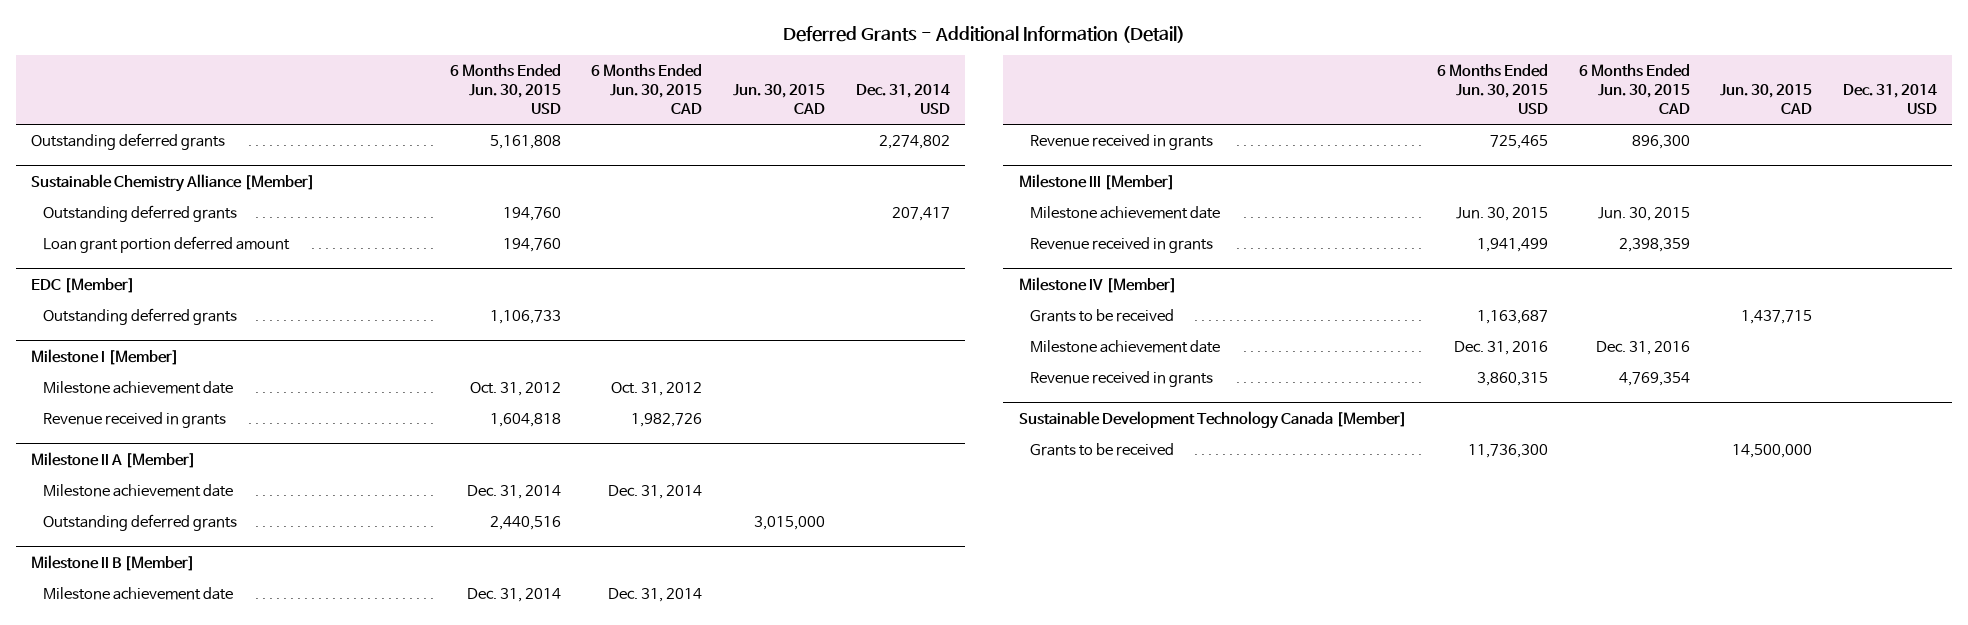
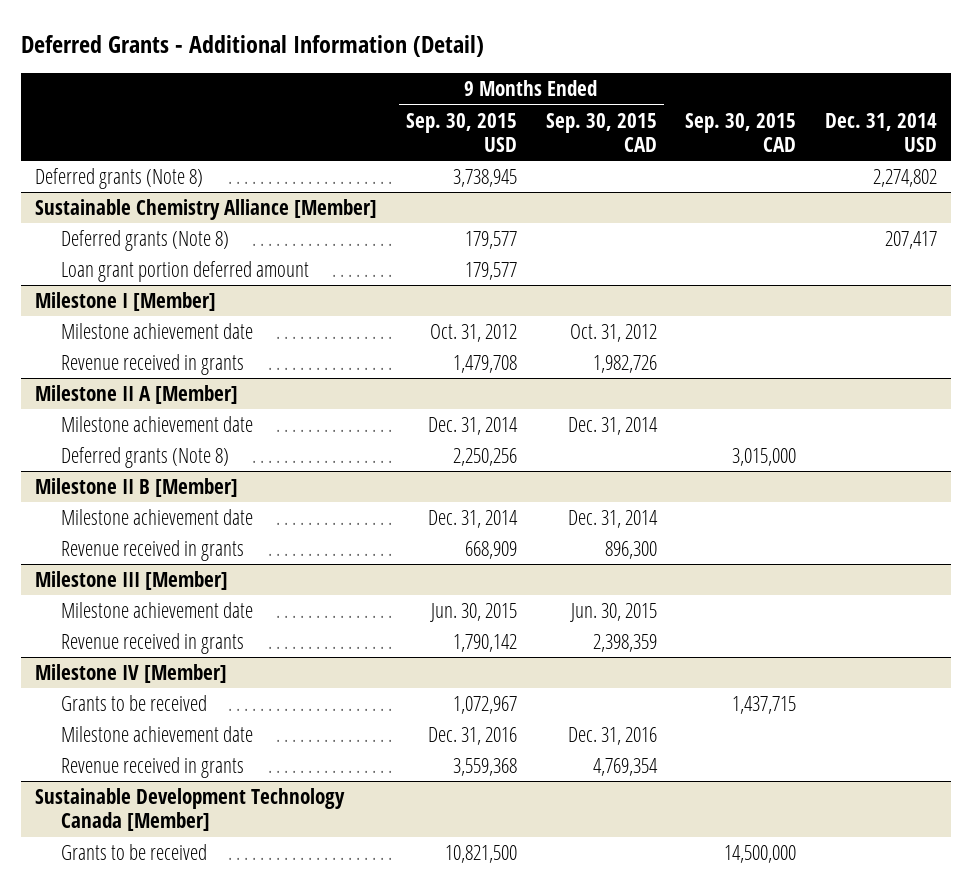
- | 6 Months Ended Jun. 30, 2015 USD | 6 Months Ended Jun. 30, 2015 CAD | Jun. 30, 2015 CAD | Dec. 31, 2014 USD
+ | 9 Months Ended Sep. 30, 2015 USD | 9 Months Ended Sep. 30, 2015 CAD | Sep. 30, 2015 CAD | Dec. 31, 2014 USD
- Outstanding deferred grants | 5,161,808 | | | 2,274,802
+ Deferred grants (Note 8) | 3,738,945 | | | 2,274,802
@ Sustainable Chemistry Alliance [Member]
- Outstanding deferred grants | 194,760 | | | 207,417
+ Deferred grants (Note 8) | 179,577 | | | 207,417
- EDC [Member]
- Outstanding deferred grants | 1,106,733 | | |
@ Milestone II A [Member]
- Outstanding deferred grants | 2,440,516 | | 3,015,000 |
+ Deferred grants (Note 8) | 2,250,256 | | 3,015,000 |

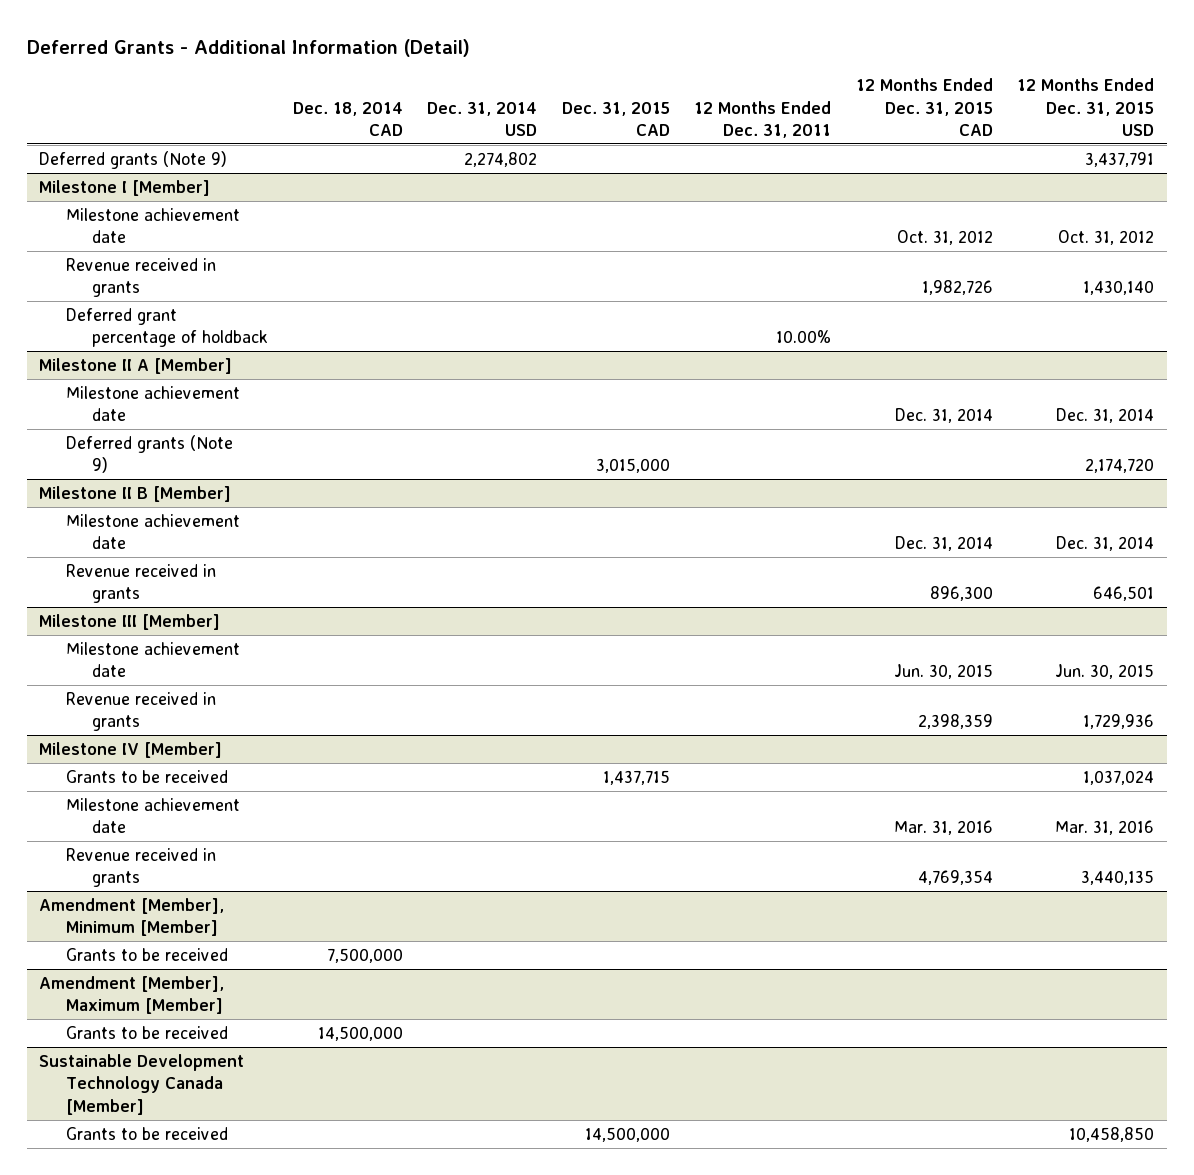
- | 9 Months Ended Sep. 30, 2015 USD | 9 Months Ended Sep. 30, 2015 CAD | Sep. 30, 2015 CAD | Dec. 31, 2014 USD
+ | Dec. 18, 2014 CAD | Dec. 31, 2014 USD | Dec. 31, 2015 CAD | 12 Months Ended Dec. 31, 2011 | 12 Months Ended Dec. 31, 2015 CAD | 12 Months Ended Dec. 31, 2015 USD
- Deferred grants (Note 8) | 3,738,945 | | | 2,274,802
- Sustainable Chemistry Alliance [Member]
- Deferred grants (Note 8) | 179,577 | | | 207,417
- Loan grant portion deferred amount | 179,577 | | |
+ Deferred grants (Note 9) | | 2,274,802 | | | | 3,437,791
@ Milestone I [Member]
+ Deferred grant percentage of holdback | | | | 10.00% | |
@ Milestone II A [Member]
- Deferred grants (Note 8) | 2,250,256 | | 3,015,000 |
+ Deferred grants (Note 9) | | | 3,015,000 | | | 2,174,720
+ Amendment [Member], Minimum [Member]
+ Grants to be received | 7,500,000 | | | | |
+ Amendment [Member], Maximum [Member]
+ Grants to be received | 14,500,000 | | | | |

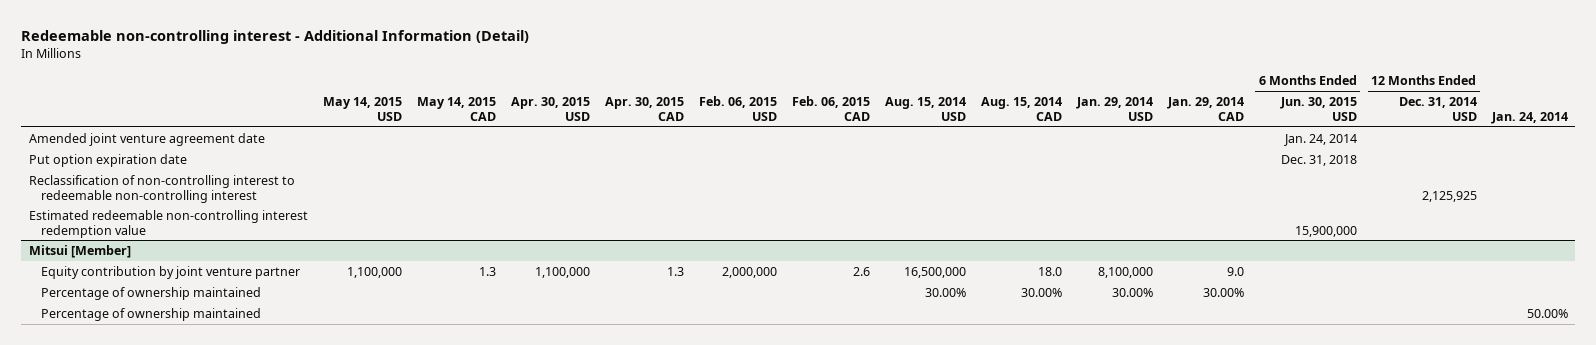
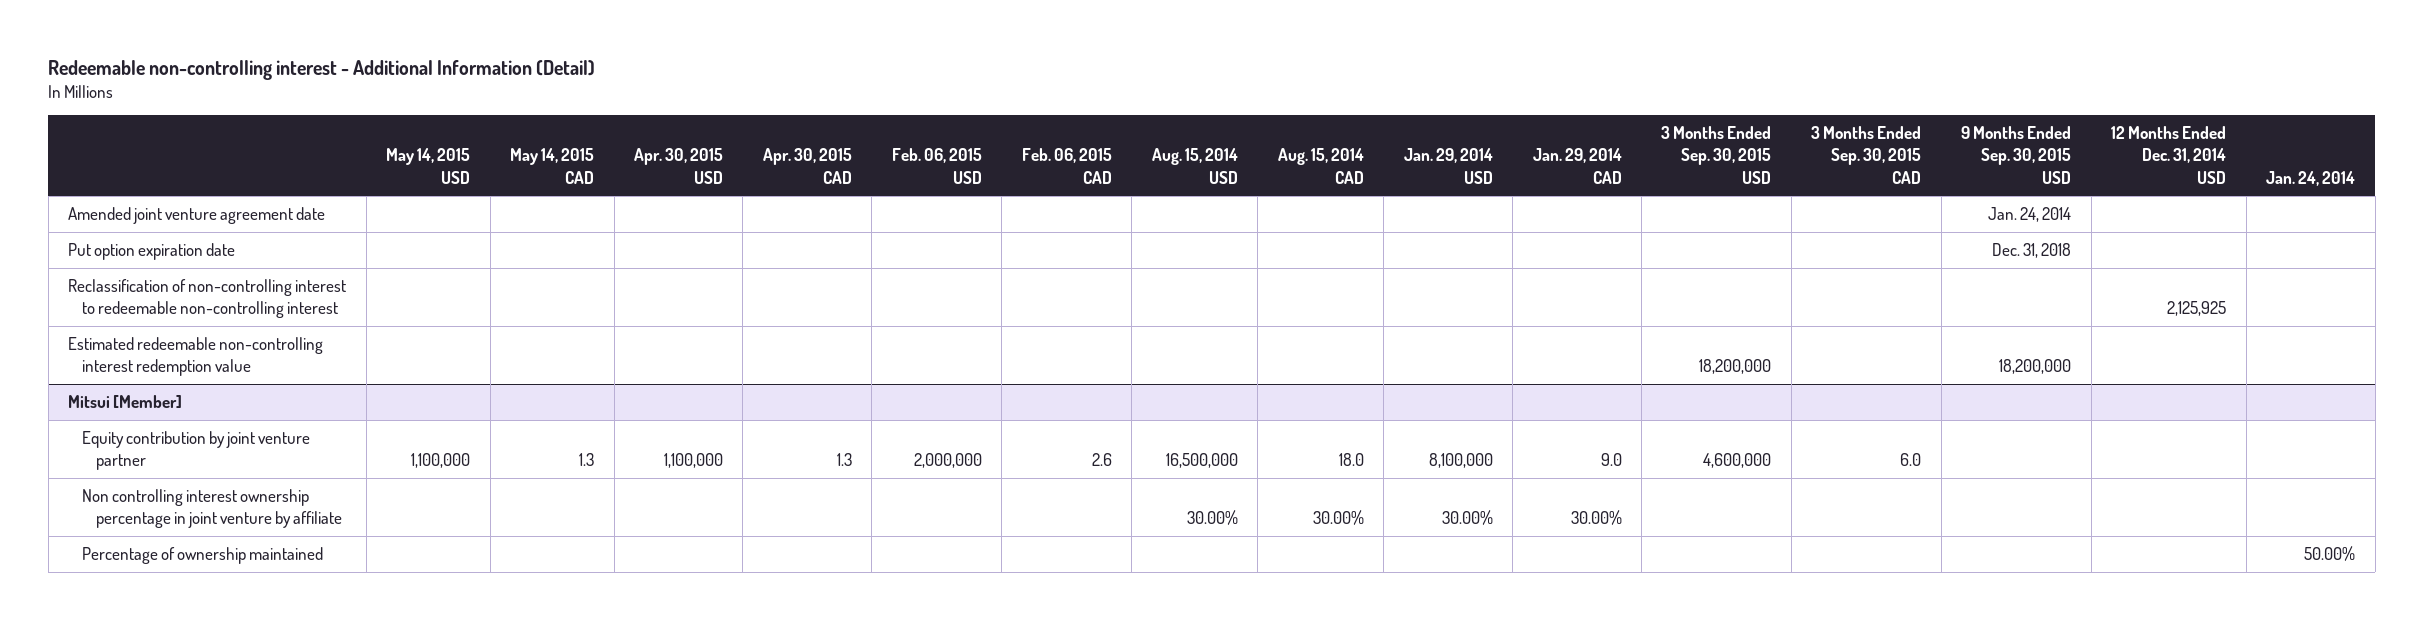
- | May 14, 2015 USD | May 14, 2015 CAD | Apr. 30, 2015 USD | Apr. 30, 2015 CAD | Feb. 06, 2015 USD | Feb. 06, 2015 CAD | Aug. 15, 2014 USD | Aug. 15, 2014 CAD | Jan. 29, 2014 USD | Jan. 29, 2014 CAD | 6 Months Ended Jun. 30, 2015 USD | 12 Months Ended Dec. 31, 2014 USD | Jan. 24, 2014
+ | May 14, 2015 USD | May 14, 2015 CAD | Apr. 30, 2015 USD | Apr. 30, 2015 CAD | Feb. 06, 2015 USD | Feb. 06, 2015 CAD | Aug. 15, 2014 USD | Aug. 15, 2014 CAD | Jan. 29, 2014 USD | Jan. 29, 2014 CAD | 3 Months Ended Sep. 30, 2015 USD | 3 Months Ended Sep. 30, 2015 CAD | 9 Months Ended Sep. 30, 2015 USD | 12 Months Ended Dec. 31, 2014 USD | Jan. 24, 2014
@ Mitsui [Member]
- Percentage of ownership maintained | | | | | | | 30.00% | 30.00% | 30.00% | 30.00% | | |
+ Non controlling interest ownership percentage in joint venture by affiliate | | | | | | | 30.00% | 30.00% | 30.00% | 30.00% | | | | |

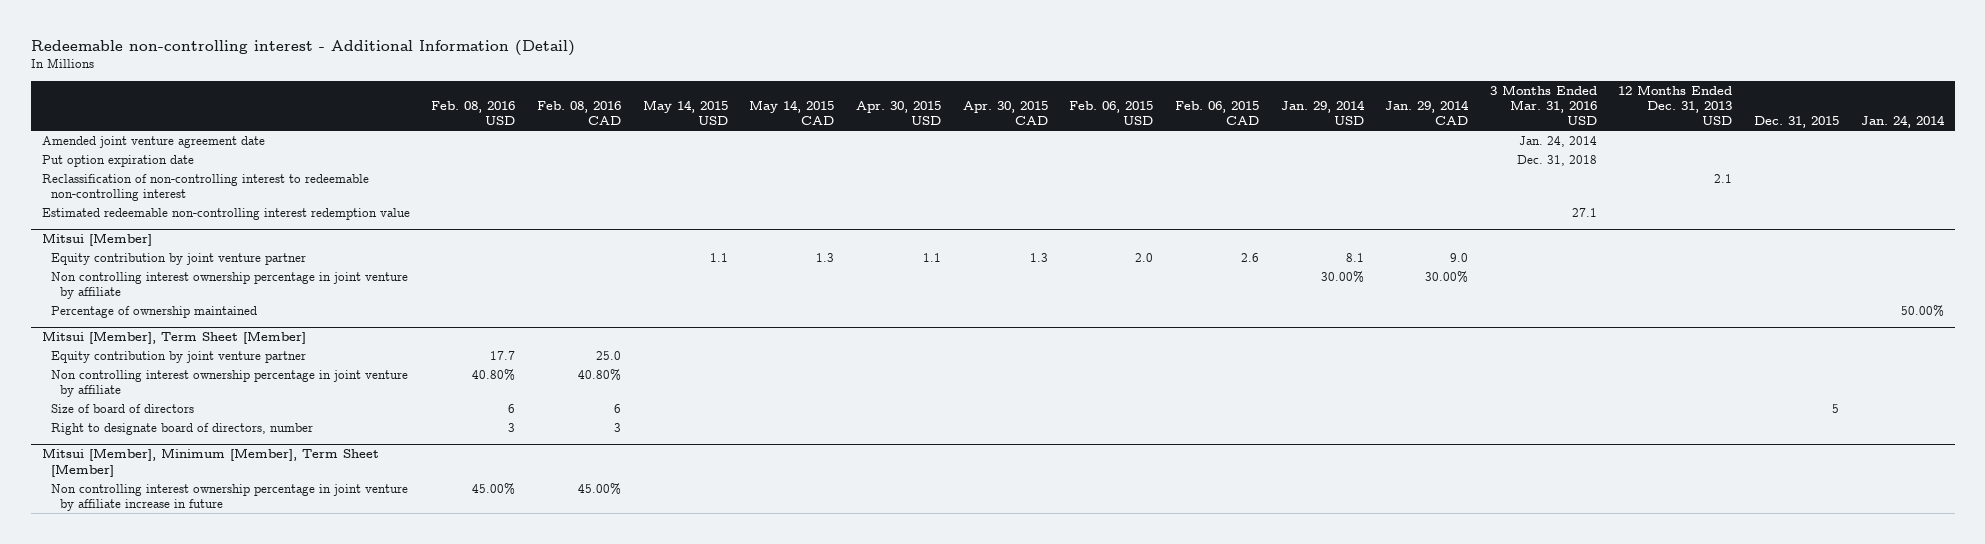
- | May 14, 2015 USD | May 14, 2015 CAD | Apr. 30, 2015 USD | Apr. 30, 2015 CAD | Feb. 06, 2015 USD | Feb. 06, 2015 CAD | Aug. 15, 2014 USD | Aug. 15, 2014 CAD | Jan. 29, 2014 USD | Jan. 29, 2014 CAD | 3 Months Ended Sep. 30, 2015 USD | 3 Months Ended Sep. 30, 2015 CAD | 9 Months Ended Sep. 30, 2015 USD | 12 Months Ended Dec. 31, 2014 USD | Jan. 24, 2014
+ | Feb. 08, 2016 USD | Feb. 08, 2016 CAD | May 14, 2015 USD | May 14, 2015 CAD | Apr. 30, 2015 USD | Apr. 30, 2015 CAD | Feb. 06, 2015 USD | Feb. 06, 2015 CAD | Jan. 29, 2014 USD | Jan. 29, 2014 CAD | 3 Months Ended Mar. 31, 2016 USD | 12 Months Ended Dec. 31, 2013 USD | Dec. 31, 2015 | Jan. 24, 2014
@ Mitsui [Member]
- Equity contribution by joint venture partner | 1,100,000 | 1.3 | 1,100,000 | 1.3 | 2,000,000 | 2.6 | 16,500,000 | 18.0 | 8,100,000 | 9.0 | 4,600,000 | 6.0 | | |
+ Equity contribution by joint venture partner | | | 1.1 | 1.3 | 1.1 | 1.3 | 2.0 | 2.6 | 8.1 | 9.0 | | | |
+ Mitsui [Member], Term Sheet [Member]
+ Equity contribution by joint venture partner | 17.7 | 25.0 | | | | | | | | | | | |
+ Non controlling interest ownership percentage in joint venture by affiliate | 40.80% | 40.80% | | | | | | | | | | | |
+ Size of board of directors | 6 | 6 | | | | | | | | | | | 5 |
+ Right to designate board of directors, number | 3 | 3 | | | | | | | | | | | |
+ Mitsui [Member], Minimum [Member], Term Sheet [Member]
+ Non controlling interest ownership percentage in joint venture by affiliate increase in future | 45.00% | 45.00% | | | | | | | | | | | |

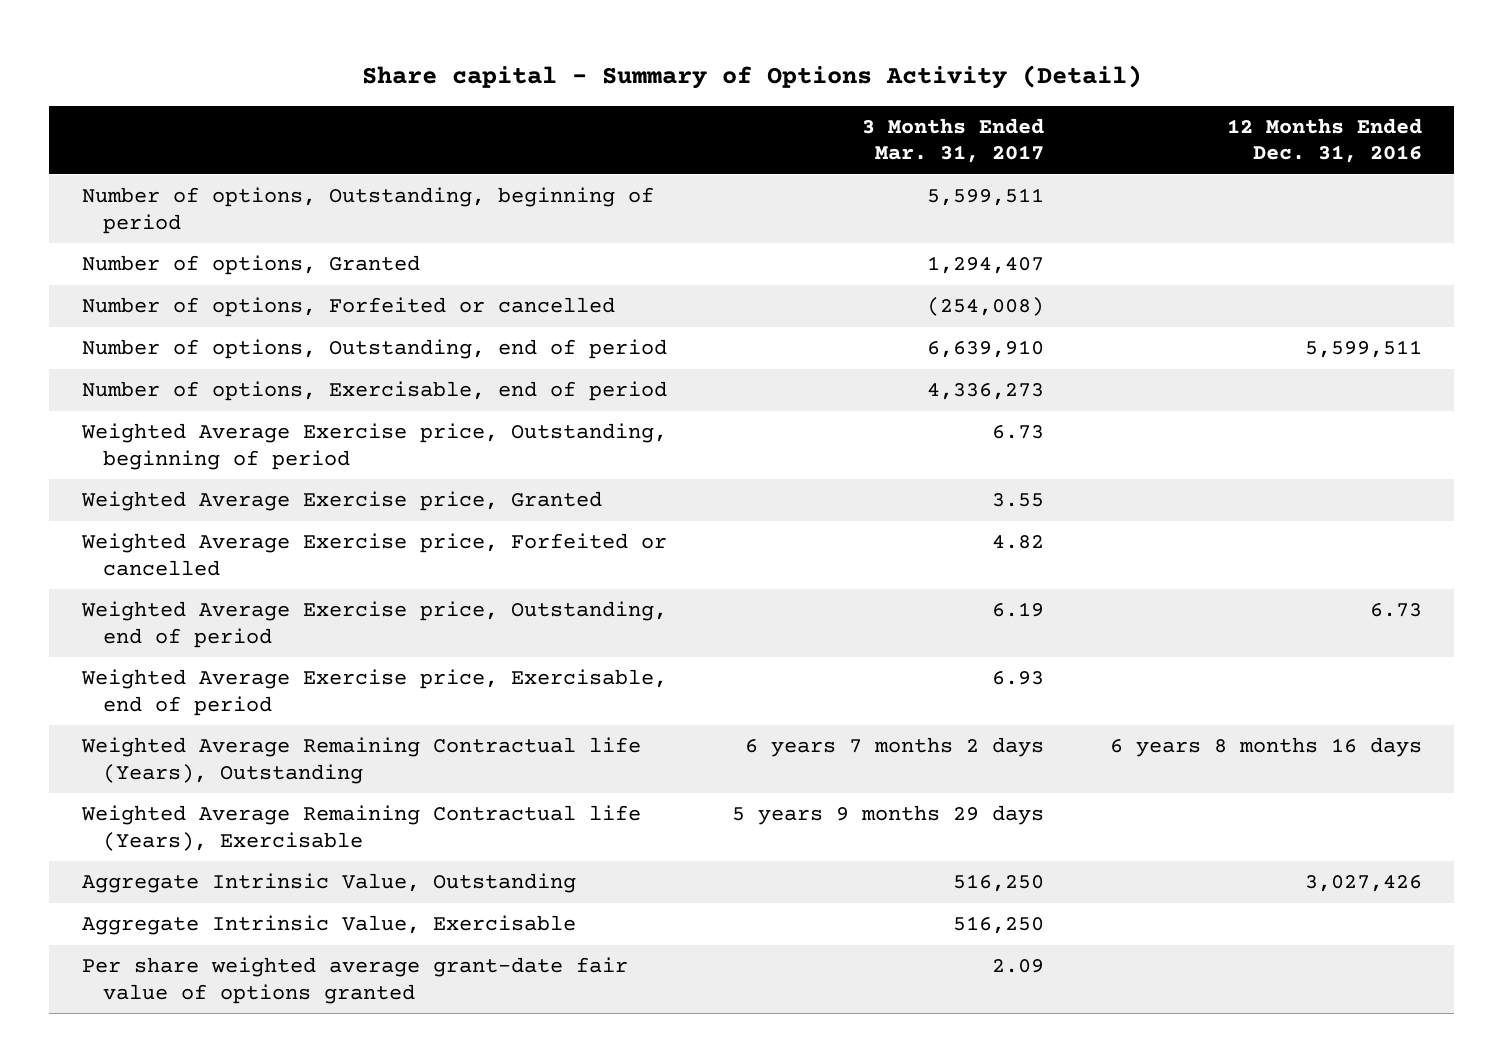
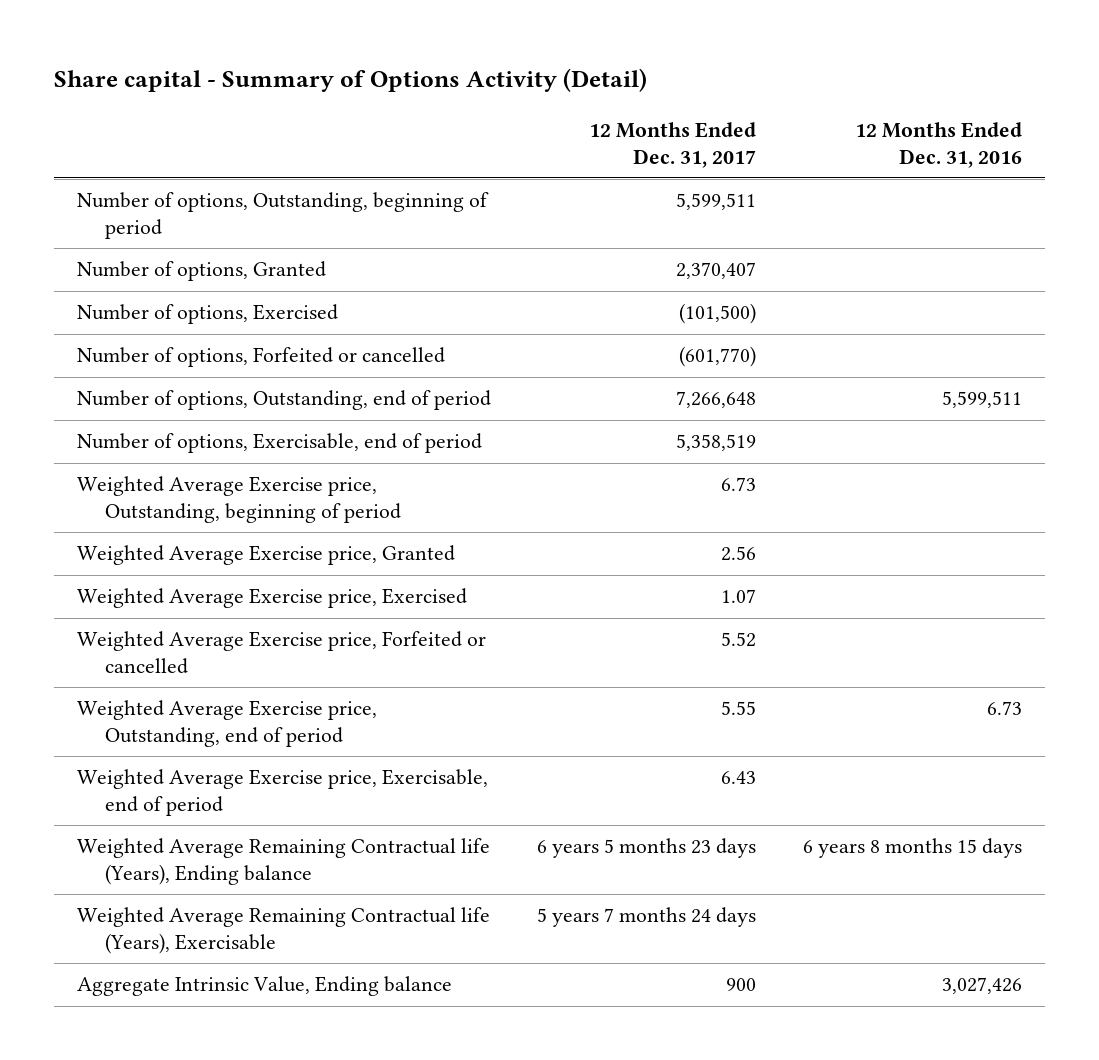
- | 3 Months Ended Mar. 31, 2017 | 12 Months Ended Dec. 31, 2016
+ | 12 Months Ended Dec. 31, 2017 | 12 Months Ended Dec. 31, 2016
+ Number of options, Exercised | (101,500) |
+ Weighted Average Exercise price, Exercised | 1.07 |
- Weighted Average Remaining Contractual life (Years), Outstanding | 6 years 7 months 2 days | 6 years 8 months 16 days
+ Weighted Average Remaining Contractual life (Years), Ending balance | 6 years 5 months 23 days | 6 years 8 months 15 days
- Aggregate Intrinsic Value, Outstanding | 516,250 | 3,027,426
- Aggregate Intrinsic Value, Exercisable | 516,250 |
- Per share weighted average grant-date fair value of options granted | 2.09 |
+ Aggregate Intrinsic Value, Ending balance | 900 | 3,027,426

